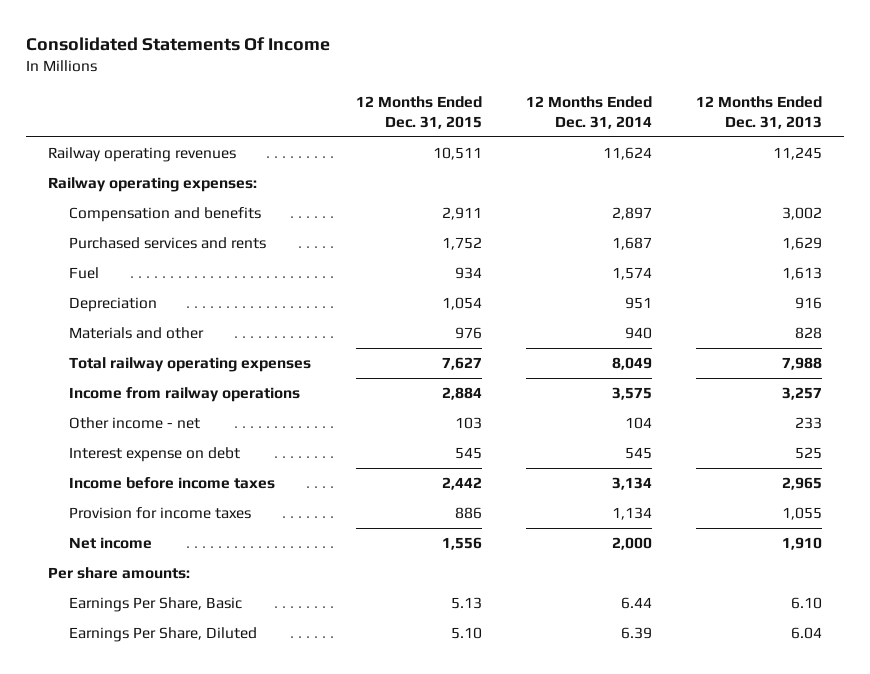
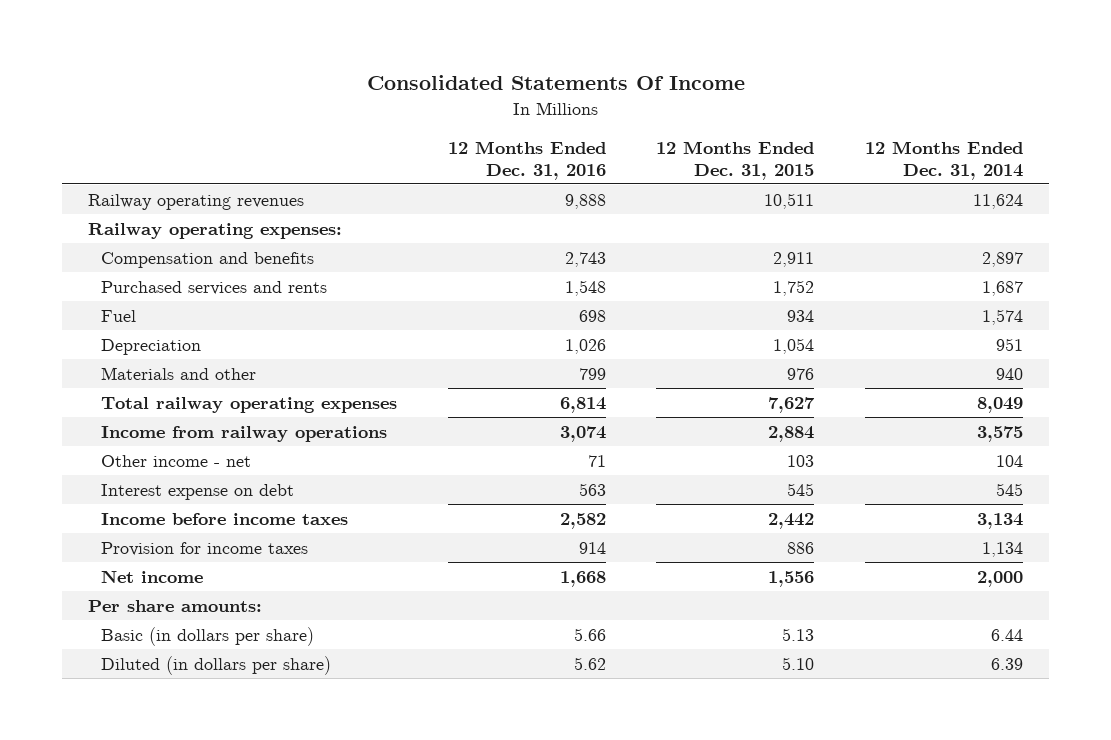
- | 12 Months Ended Dec. 31, 2015 | 12 Months Ended Dec. 31, 2014 | 12 Months Ended Dec. 31, 2013
+ | 12 Months Ended Dec. 31, 2016 | 12 Months Ended Dec. 31, 2015 | 12 Months Ended Dec. 31, 2014
- Earnings Per Share, Basic | 5.13 | 6.44 | 6.10
- Earnings Per Share, Diluted | 5.10 | 6.39 | 6.04
+ Basic (in dollars per share) | 5.66 | 5.13 | 6.44
+ Diluted (in dollars per share) | 5.62 | 5.10 | 6.39

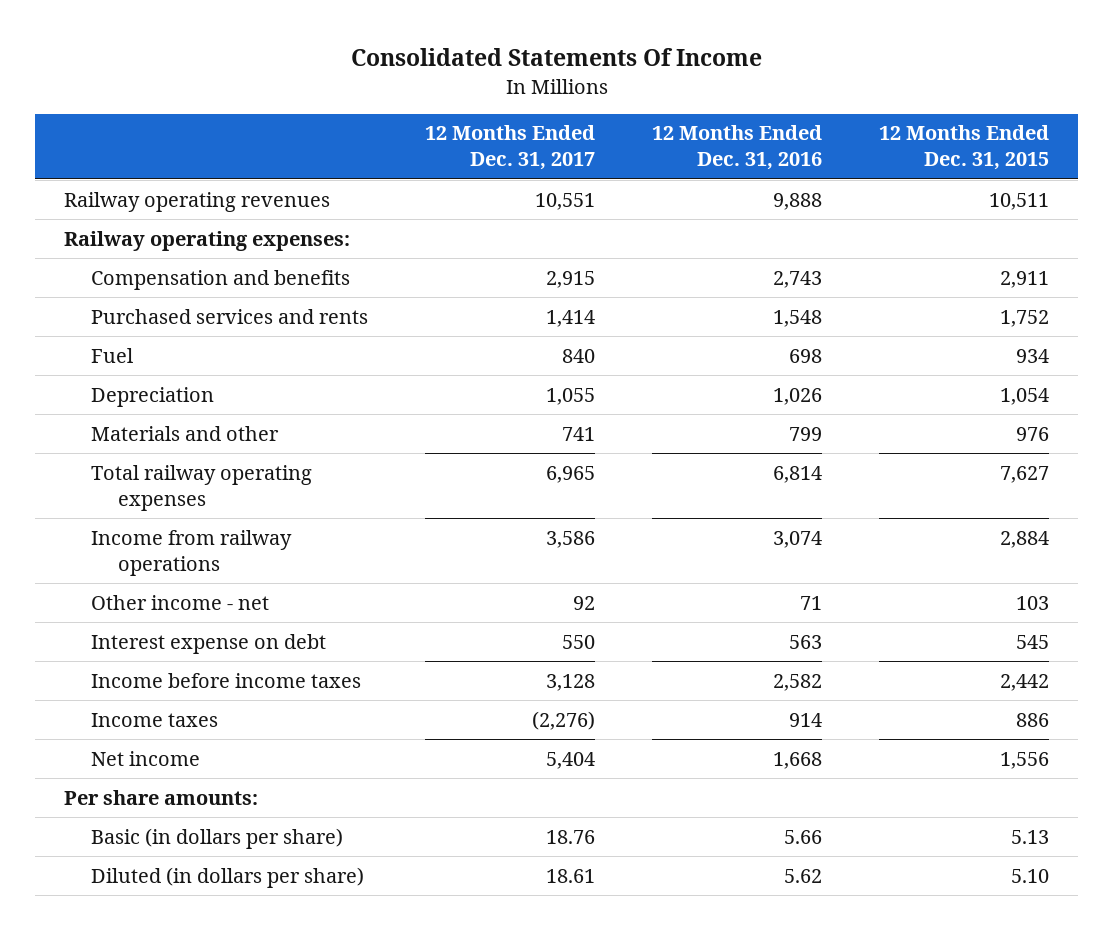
- | 12 Months Ended Dec. 31, 2016 | 12 Months Ended Dec. 31, 2015 | 12 Months Ended Dec. 31, 2014
+ | 12 Months Ended Dec. 31, 2017 | 12 Months Ended Dec. 31, 2016 | 12 Months Ended Dec. 31, 2015
- Provision for income taxes | 914 | 886 | 1,134
+ Income taxes | (2,276) | 914 | 886

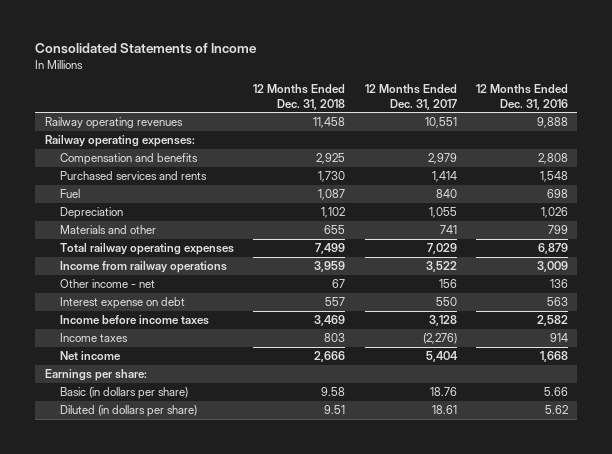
- Consolidated Statements Of Income
+ Consolidated Statements of Income
- | 12 Months Ended Dec. 31, 2017 | 12 Months Ended Dec. 31, 2016 | 12 Months Ended Dec. 31, 2015
+ | 12 Months Ended Dec. 31, 2018 | 12 Months Ended Dec. 31, 2017 | 12 Months Ended Dec. 31, 2016
- Compensation and benefits | 2,915 | 2,743 | 2,911
+ Compensation and benefits | 2,925 | 2,979 | 2,808
- Total railway operating expenses | 6,965 | 6,814 | 7,627
- Income from railway operations | 3,586 | 3,074 | 2,884
- Other income - net | 92 | 71 | 103
+ Total railway operating expenses | 7,499 | 7,029 | 6,879
+ Income from railway operations | 3,959 | 3,522 | 3,009
+ Other income - net | 67 | 156 | 136
- Per share amounts:
+ Earnings per share:

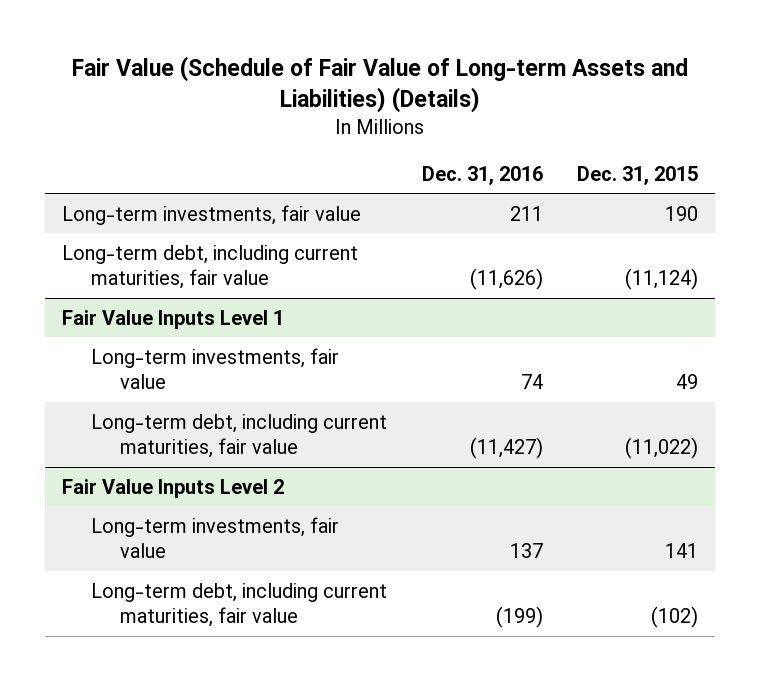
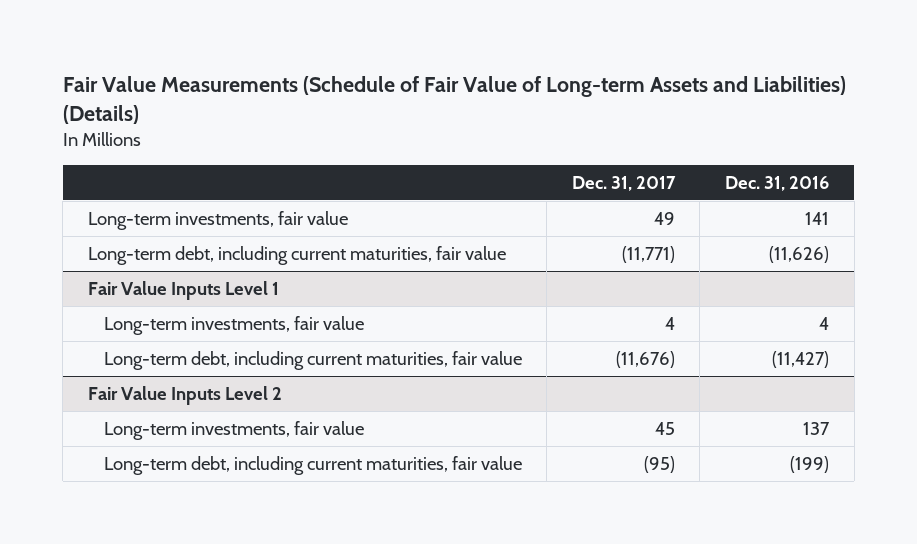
- Fair Value (Schedule of Fair Value of Long-term Assets and Liabilities) (Details)
+ Fair Value Measurements (Schedule of Fair Value of Long-term Assets and Liabilities) (Details)
- | Dec. 31, 2016 | Dec. 31, 2015
+ | Dec. 31, 2017 | Dec. 31, 2016
- Long-term investments, fair value | 211 | 190
+ Long-term investments, fair value | 49 | 141
@ Fair Value Inputs Level 1
- Long-term investments, fair value | 74 | 49
+ Long-term investments, fair value | 4 | 4

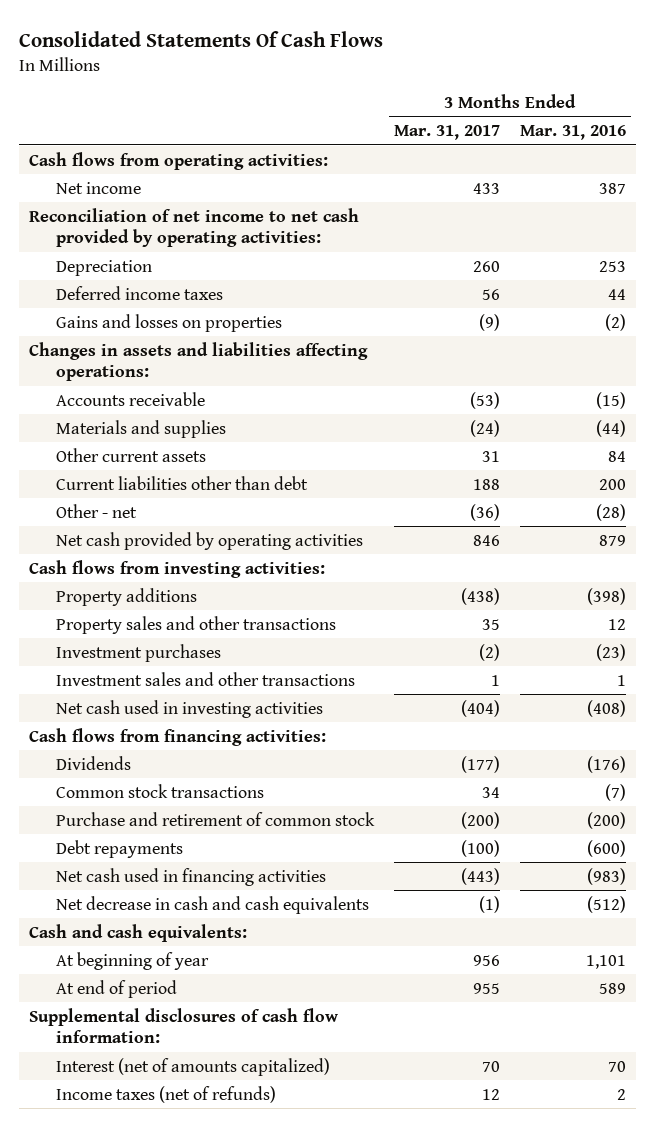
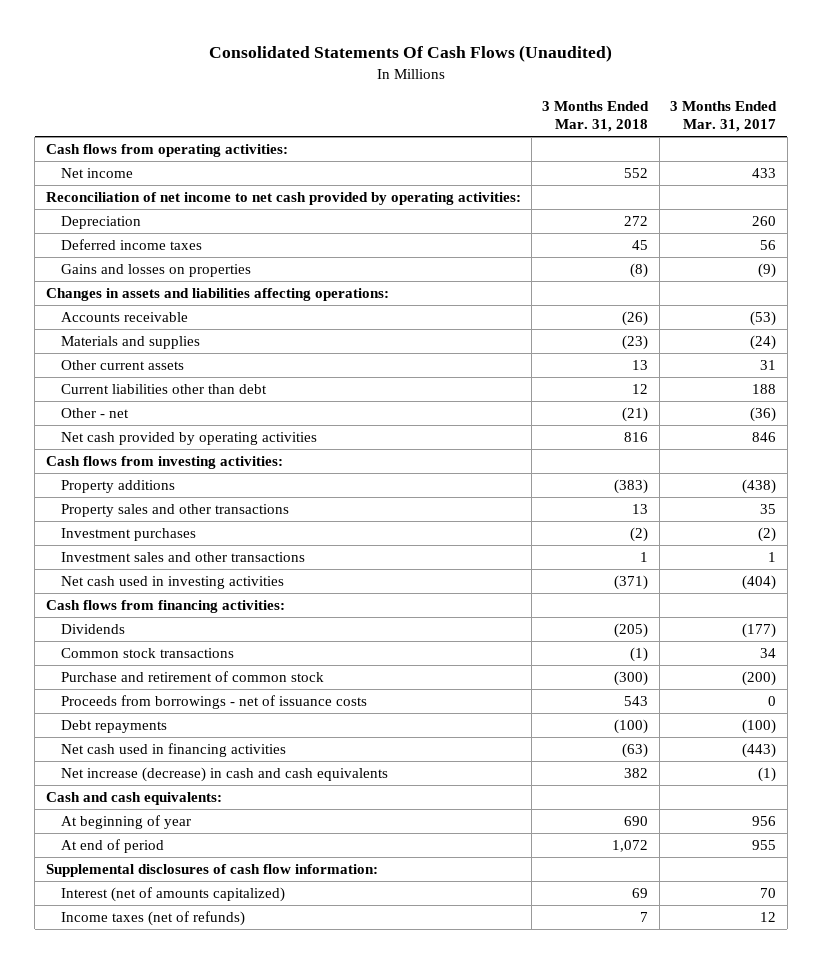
- Consolidated Statements Of Cash Flows
+ Consolidated Statements Of Cash Flows (Unaudited)
- | 3 Months Ended Mar. 31, 2017 | 3 Months Ended Mar. 31, 2016
+ | 3 Months Ended Mar. 31, 2018 | 3 Months Ended Mar. 31, 2017
+ Proceeds from borrowings - net of issuance costs | 543 | 0
- Net decrease in cash and cash equivalents | (1) | (512)
+ Net increase (decrease) in cash and cash equivalents | 382 | (1)

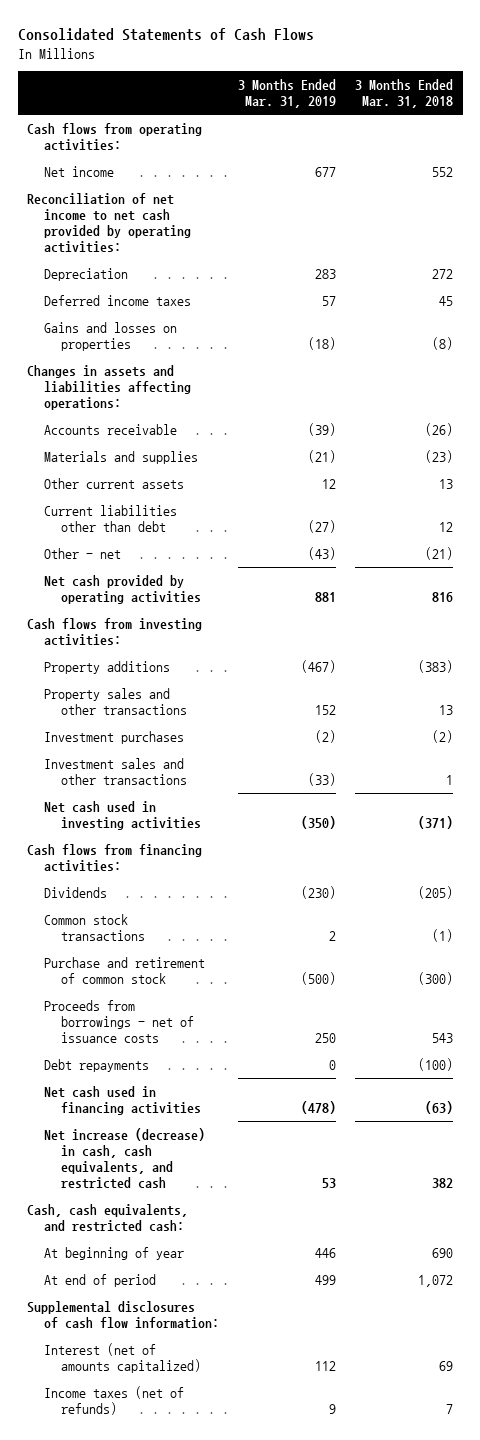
- Consolidated Statements Of Cash Flows (Unaudited)
+ Consolidated Statements of Cash Flows
- | 3 Months Ended Mar. 31, 2018 | 3 Months Ended Mar. 31, 2017
+ | 3 Months Ended Mar. 31, 2019 | 3 Months Ended Mar. 31, 2018
- Net increase (decrease) in cash and cash equivalents | 382 | (1)
- Cash and cash equivalents:
+ Net increase (decrease) in cash, cash equivalents, and restricted cash | 53 | 382
+ Cash, cash equivalents, and restricted cash:

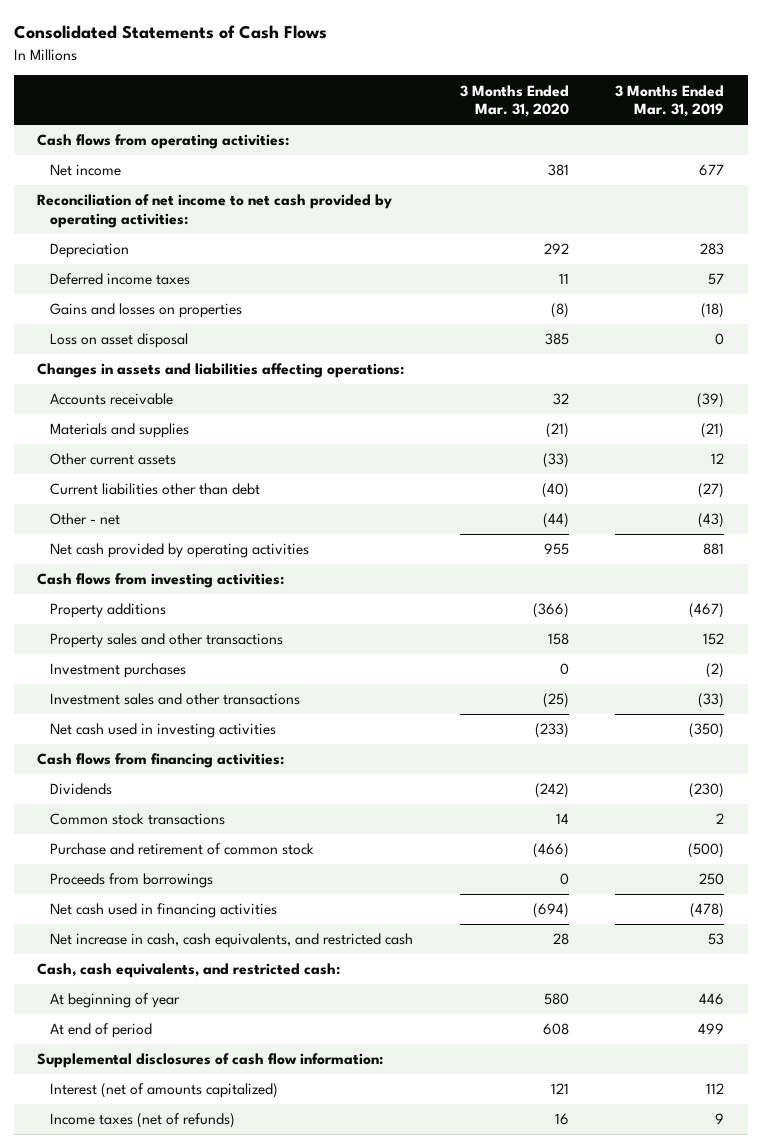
- | 3 Months Ended Mar. 31, 2019 | 3 Months Ended Mar. 31, 2018
+ | 3 Months Ended Mar. 31, 2020 | 3 Months Ended Mar. 31, 2019
+ Loss on asset disposal | 385 | 0
- Proceeds from borrowings - net of issuance costs | 250 | 543
- Debt repayments | 0 | (100)
+ Proceeds from borrowings | 0 | 250
- Net increase (decrease) in cash, cash equivalents, and restricted cash | 53 | 382
+ Net increase in cash, cash equivalents, and restricted cash | 28 | 53

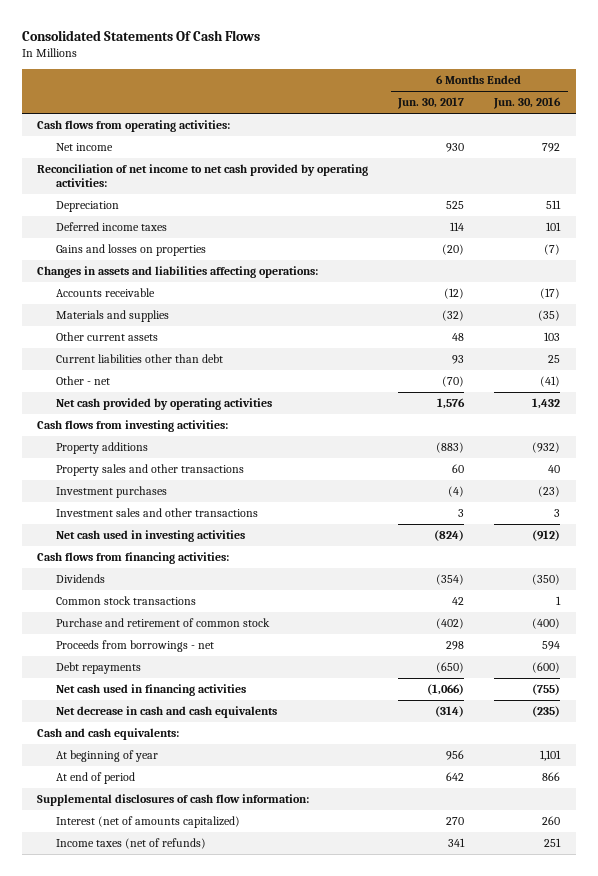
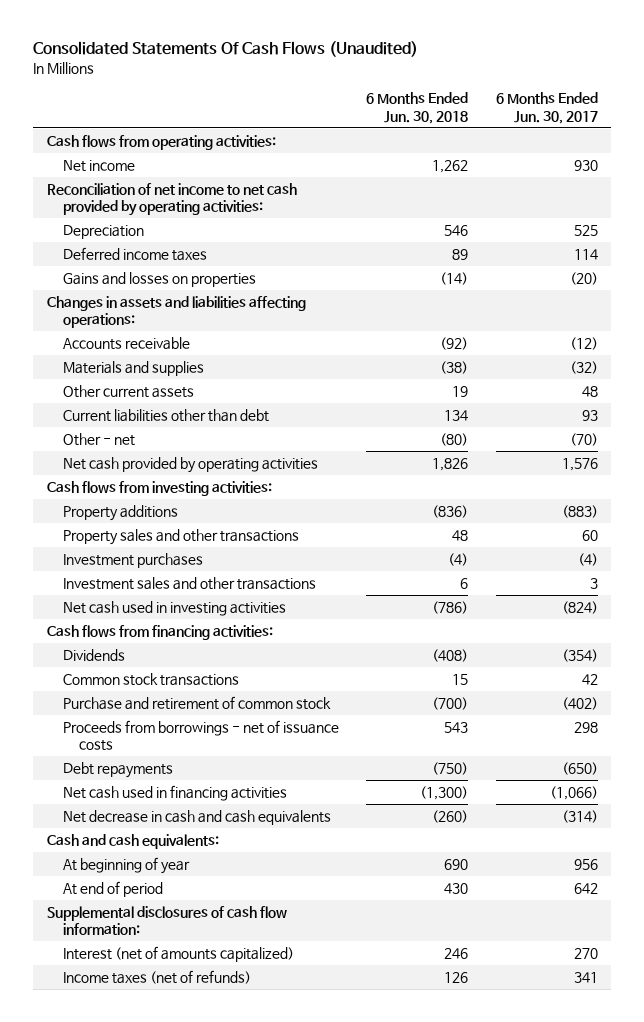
- Consolidated Statements Of Cash Flows
+ Consolidated Statements Of Cash Flows (Unaudited)
- | 6 Months Ended Jun. 30, 2017 | 6 Months Ended Jun. 30, 2016
+ | 6 Months Ended Jun. 30, 2018 | 6 Months Ended Jun. 30, 2017
- Proceeds from borrowings - net | 298 | 594
+ Proceeds from borrowings - net of issuance costs | 543 | 298

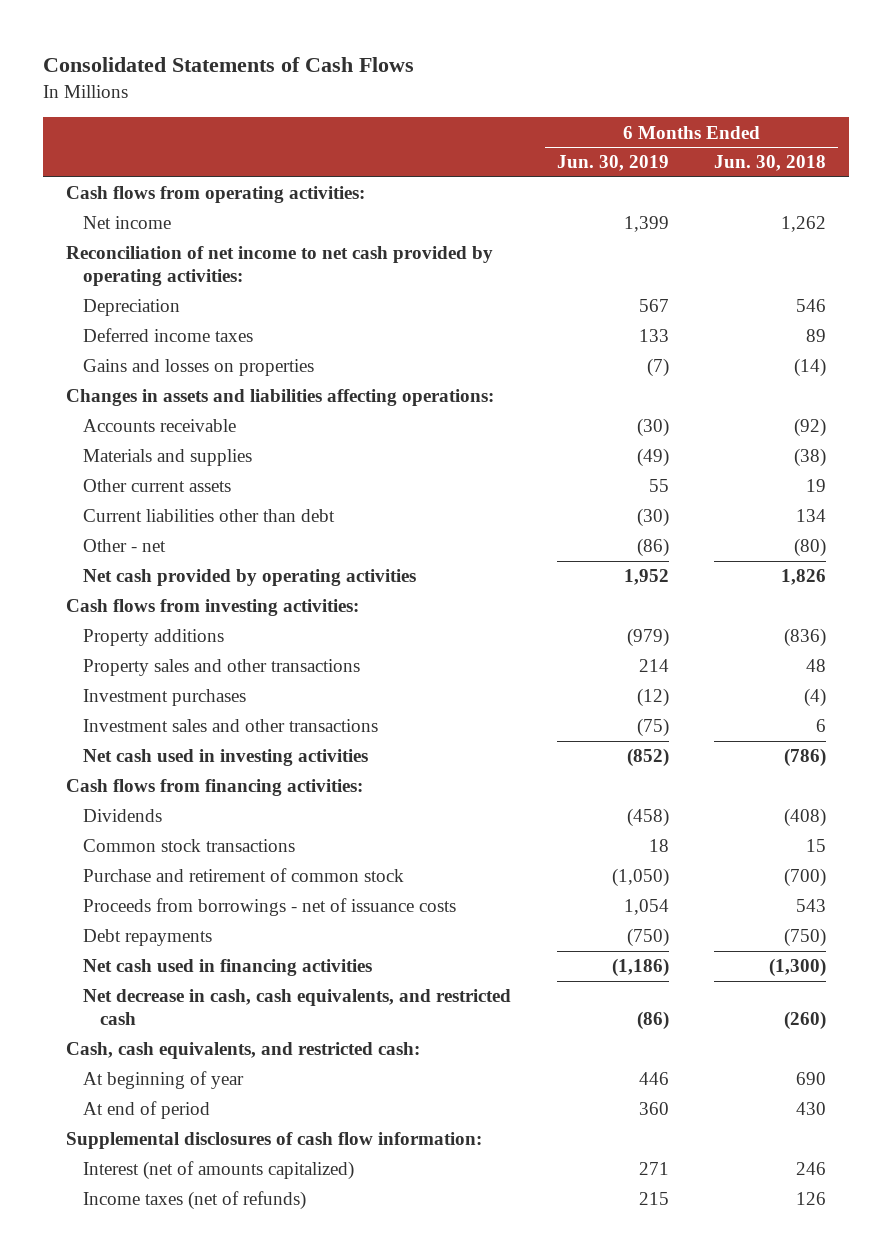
- Consolidated Statements Of Cash Flows (Unaudited)
+ Consolidated Statements of Cash Flows
- | 6 Months Ended Jun. 30, 2018 | 6 Months Ended Jun. 30, 2017
+ | 6 Months Ended Jun. 30, 2019 | 6 Months Ended Jun. 30, 2018
- Net decrease in cash and cash equivalents | (260) | (314)
- Cash and cash equivalents:
+ Net decrease in cash, cash equivalents, and restricted cash | (86) | (260)
+ Cash, cash equivalents, and restricted cash:

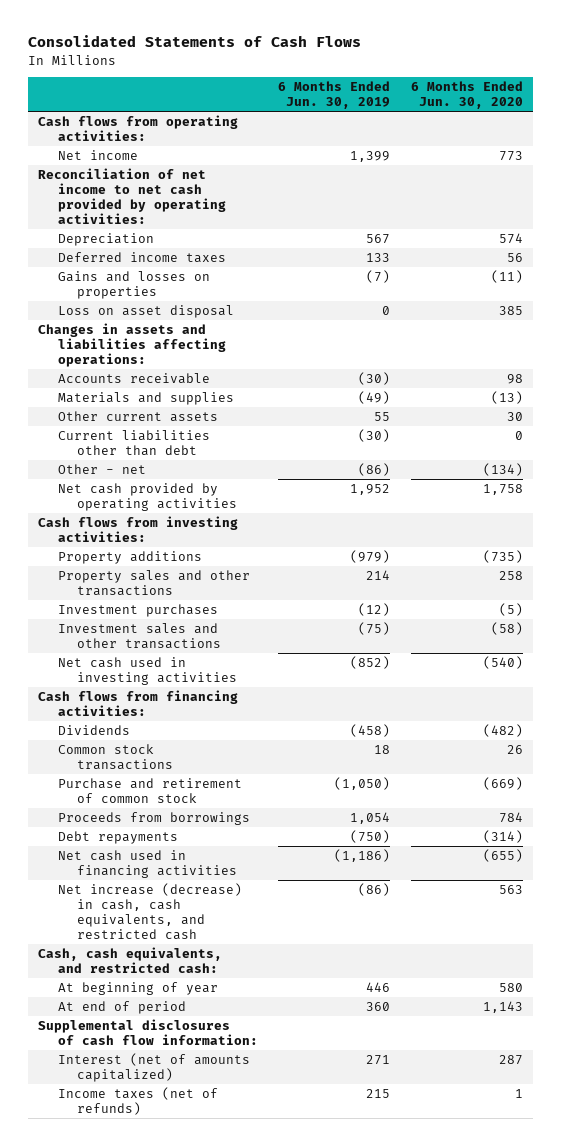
- | 6 Months Ended Jun. 30, 2019 | 6 Months Ended Jun. 30, 2018
+ | 6 Months Ended Jun. 30, 2019 | 6 Months Ended Jun. 30, 2020
+ Loss on asset disposal | 0 | 385
- Proceeds from borrowings - net of issuance costs | 1,054 | 543
+ Proceeds from borrowings | 1,054 | 784
- Net decrease in cash, cash equivalents, and restricted cash | (86) | (260)
+ Net increase (decrease) in cash, cash equivalents, and restricted cash | (86) | 563

